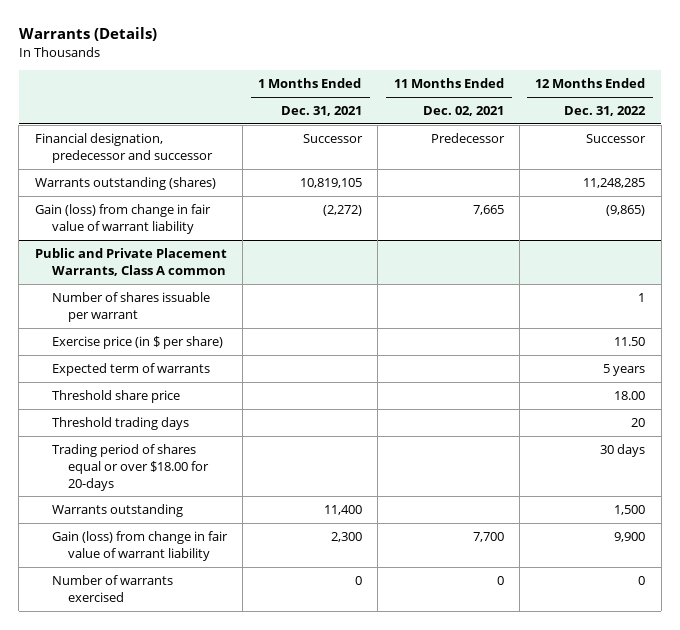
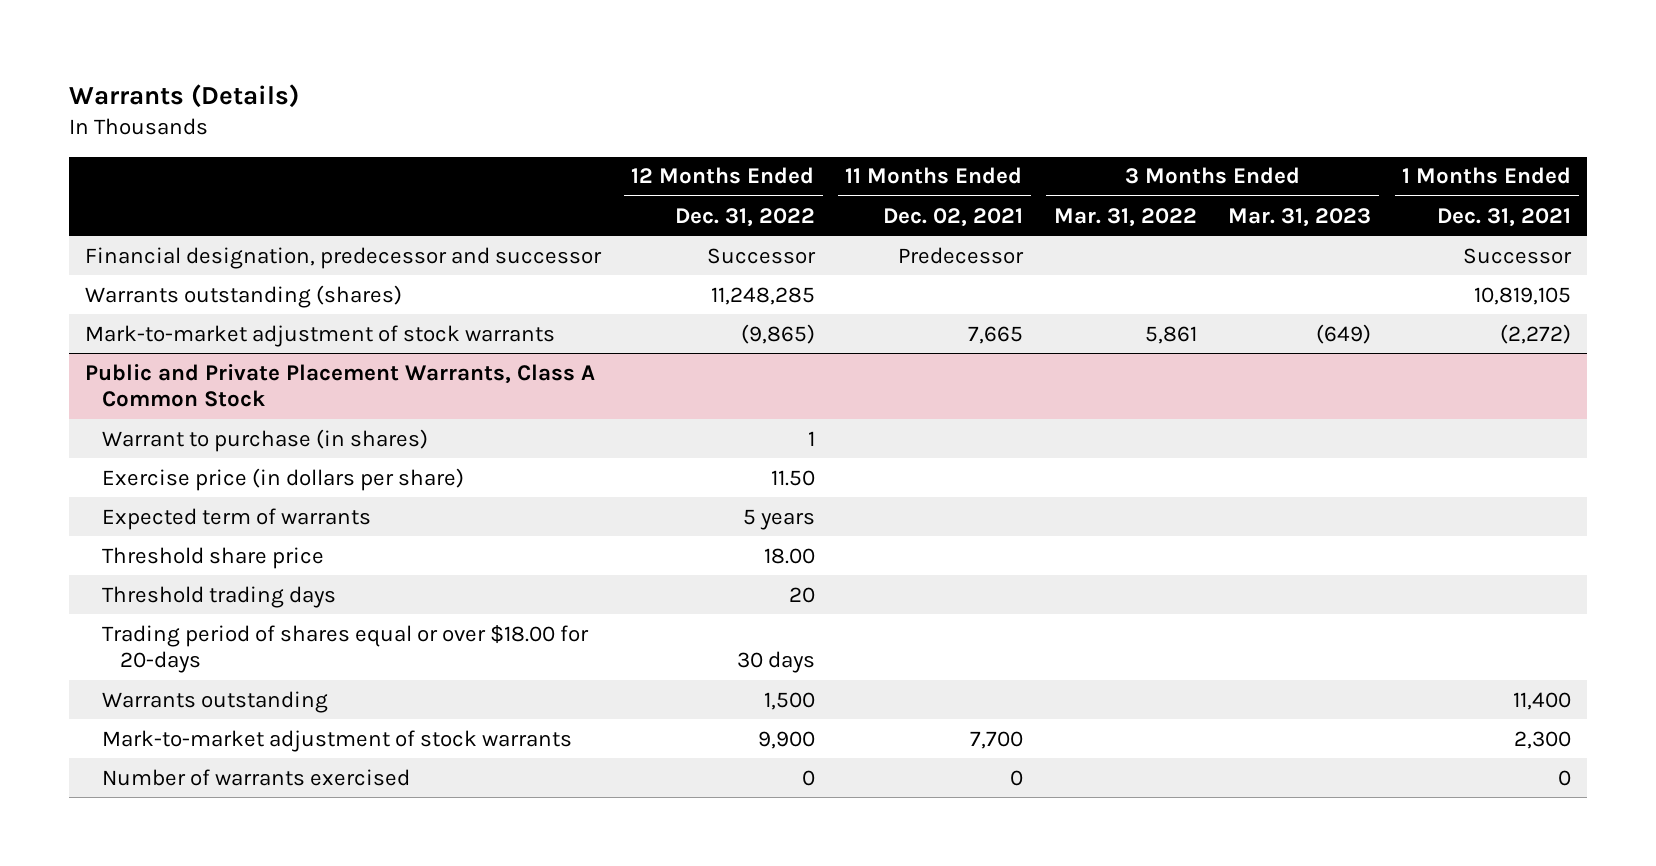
- | 1 Months Ended Dec. 31, 2021 | 11 Months Ended Dec. 02, 2021 | 12 Months Ended Dec. 31, 2022
+ | 12 Months Ended Dec. 31, 2022 | 11 Months Ended Dec. 02, 2021 | 3 Months Ended Mar. 31, 2022 | 3 Months Ended Mar. 31, 2023 | 1 Months Ended Dec. 31, 2021
- Gain (loss) from change in fair value of warrant liability | (2,272) | 7,665 | (9,865)
- Public and Private Placement Warrants, Class A common
- Number of shares issuable per warrant | | | 1
- Exercise price (in $ per share) | | | 11.50
+ Mark-to-market adjustment of stock warrants | (9,865) | 7,665 | 5,861 | (649) | (2,272)
+ Public and Private Placement Warrants, Class A Common Stock
+ Warrant to purchase (in shares) | 1 | | | |
+ Exercise price (in dollars per share) | 11.50 | | | |
- Gain (loss) from change in fair value of warrant liability | 2,300 | 7,700 | 9,900
+ Mark-to-market adjustment of stock warrants | 9,900 | 7,700 | | | 2,300

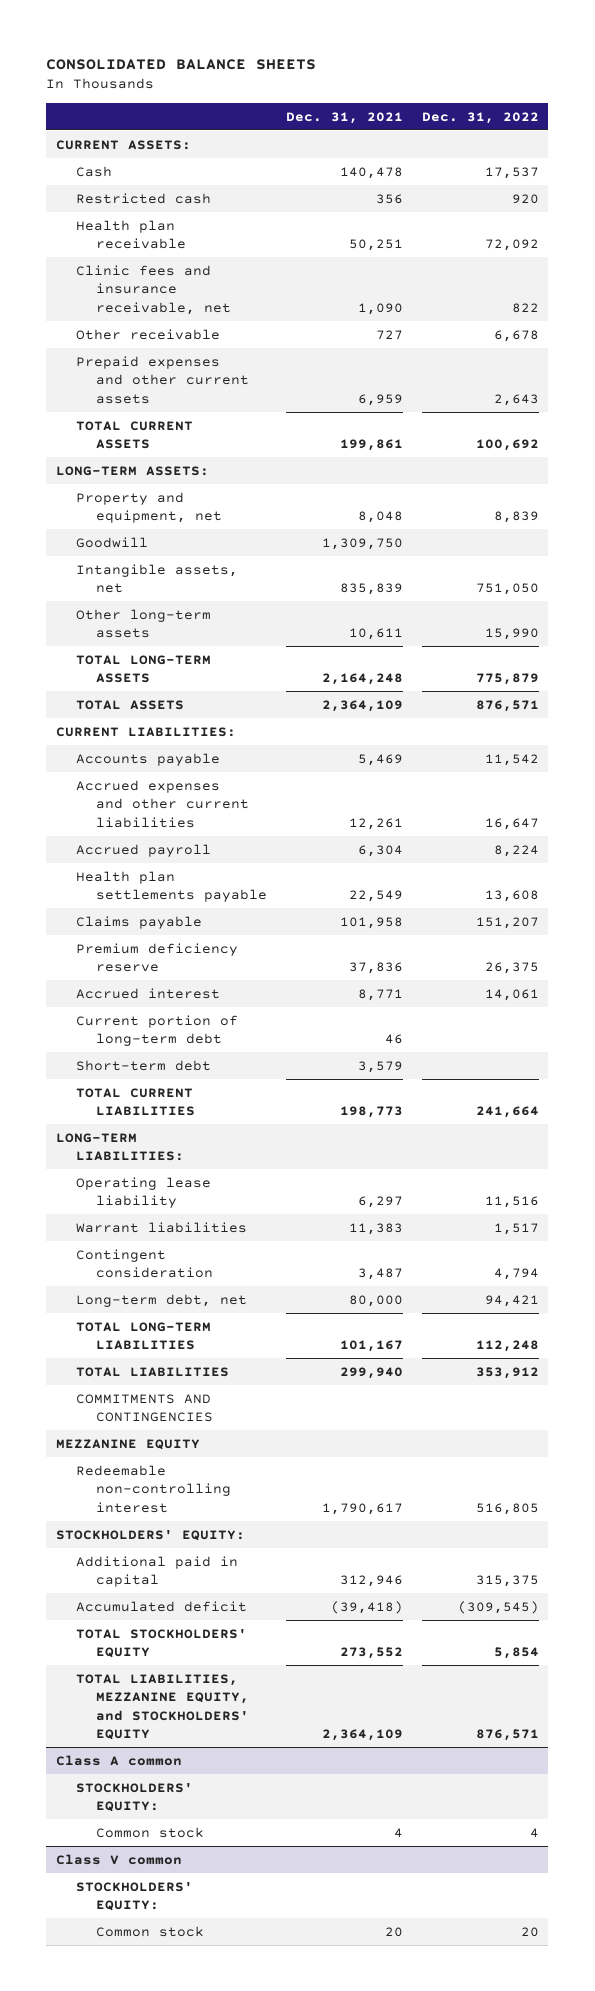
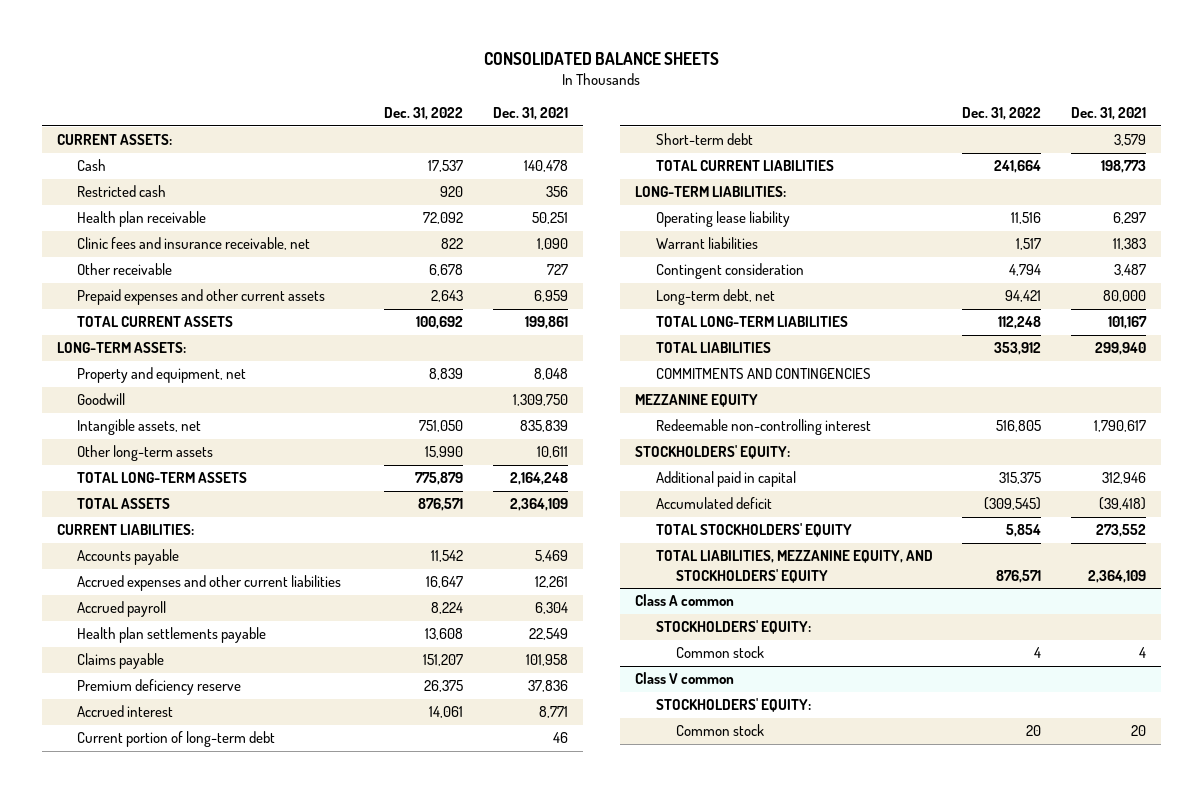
- | Dec. 31, 2021 | Dec. 31, 2022
+ | Dec. 31, 2022 | Dec. 31, 2021
- TOTAL LIABILITIES, MEZZANINE EQUITY, and STOCKHOLDERS' EQUITY | 2,364,109 | 876,571
+ TOTAL LIABILITIES, MEZZANINE EQUITY, AND STOCKHOLDERS' EQUITY | 876,571 | 2,364,109

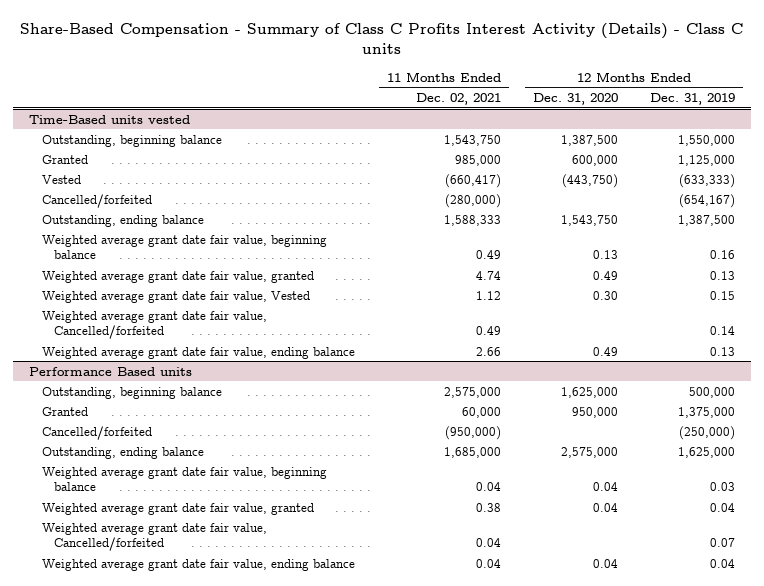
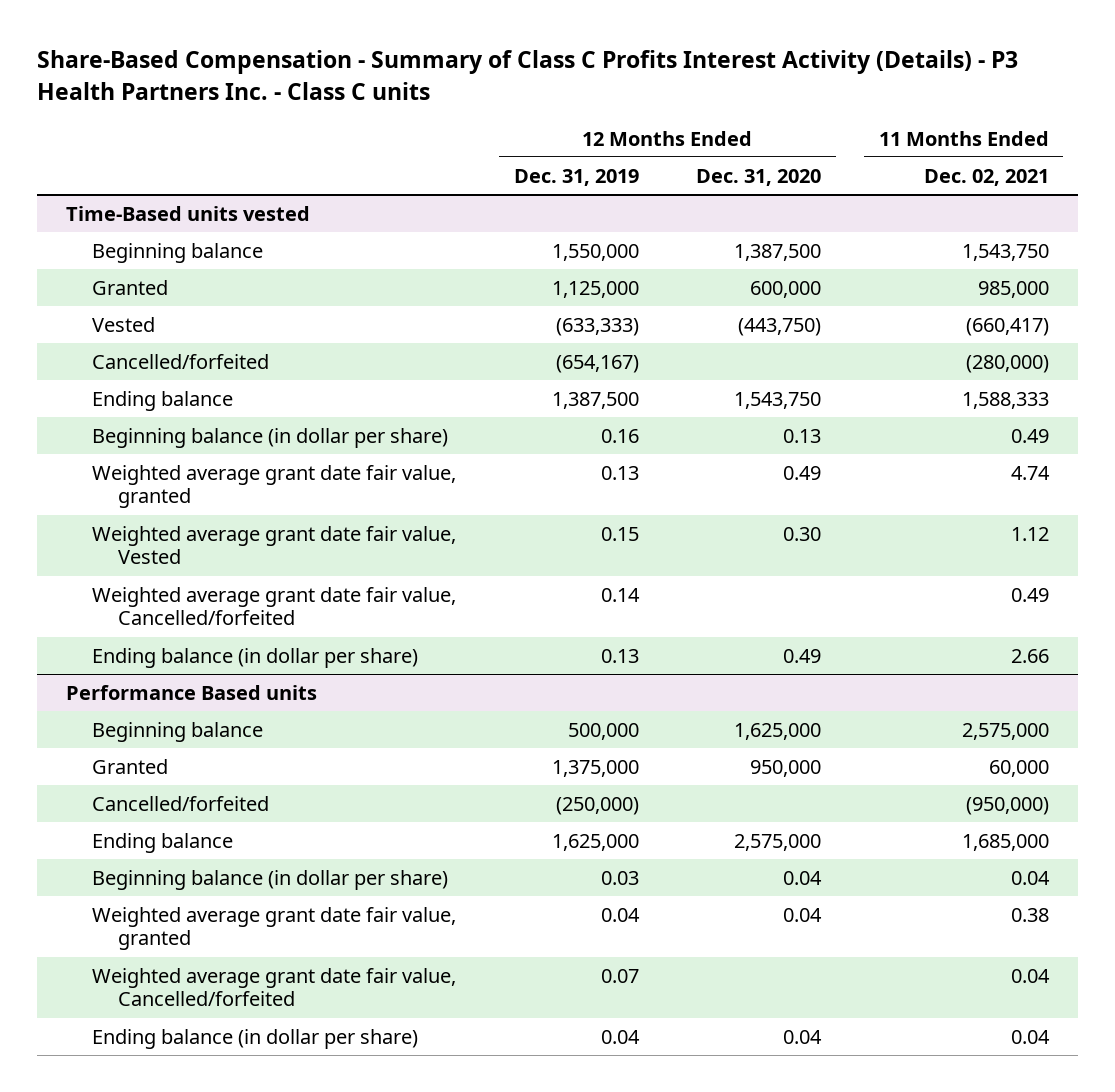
- Share-Based Compensation - Summary of Class C Profits Interest Activity (Details) - Class C units
+ Share-Based Compensation - Summary of Class C Profits Interest Activity (Details) - P3 Health Partners Inc. - Class C units
- | 11 Months Ended Dec. 02, 2021 | 12 Months Ended Dec. 31, 2020 | 12 Months Ended Dec. 31, 2019
+ | 12 Months Ended Dec. 31, 2019 | 12 Months Ended Dec. 31, 2020 | 11 Months Ended Dec. 02, 2021
@ Time-Based units vested
- Outstanding, beginning balance | 1,543,750 | 1,387,500 | 1,550,000
+ Beginning balance | 1,550,000 | 1,387,500 | 1,543,750
- Outstanding, ending balance | 1,588,333 | 1,543,750 | 1,387,500
- Weighted average grant date fair value, beginning balance | 0.49 | 0.13 | 0.16
+ Ending balance | 1,387,500 | 1,543,750 | 1,588,333
+ Beginning balance (in dollar per share) | 0.16 | 0.13 | 0.49
- Weighted average grant date fair value, ending balance | 2.66 | 0.49 | 0.13
+ Ending balance (in dollar per share) | 0.13 | 0.49 | 2.66
@ Performance Based units
- Outstanding, beginning balance | 2,575,000 | 1,625,000 | 500,000
+ Beginning balance | 500,000 | 1,625,000 | 2,575,000
- Outstanding, ending balance | 1,685,000 | 2,575,000 | 1,625,000
- Weighted average grant date fair value, beginning balance | 0.04 | 0.04 | 0.03
+ Ending balance | 1,625,000 | 2,575,000 | 1,685,000
+ Beginning balance (in dollar per share) | 0.03 | 0.04 | 0.04
- Weighted average grant date fair value, ending balance | 0.04 | 0.04 | 0.04
+ Ending balance (in dollar per share) | 0.04 | 0.04 | 0.04

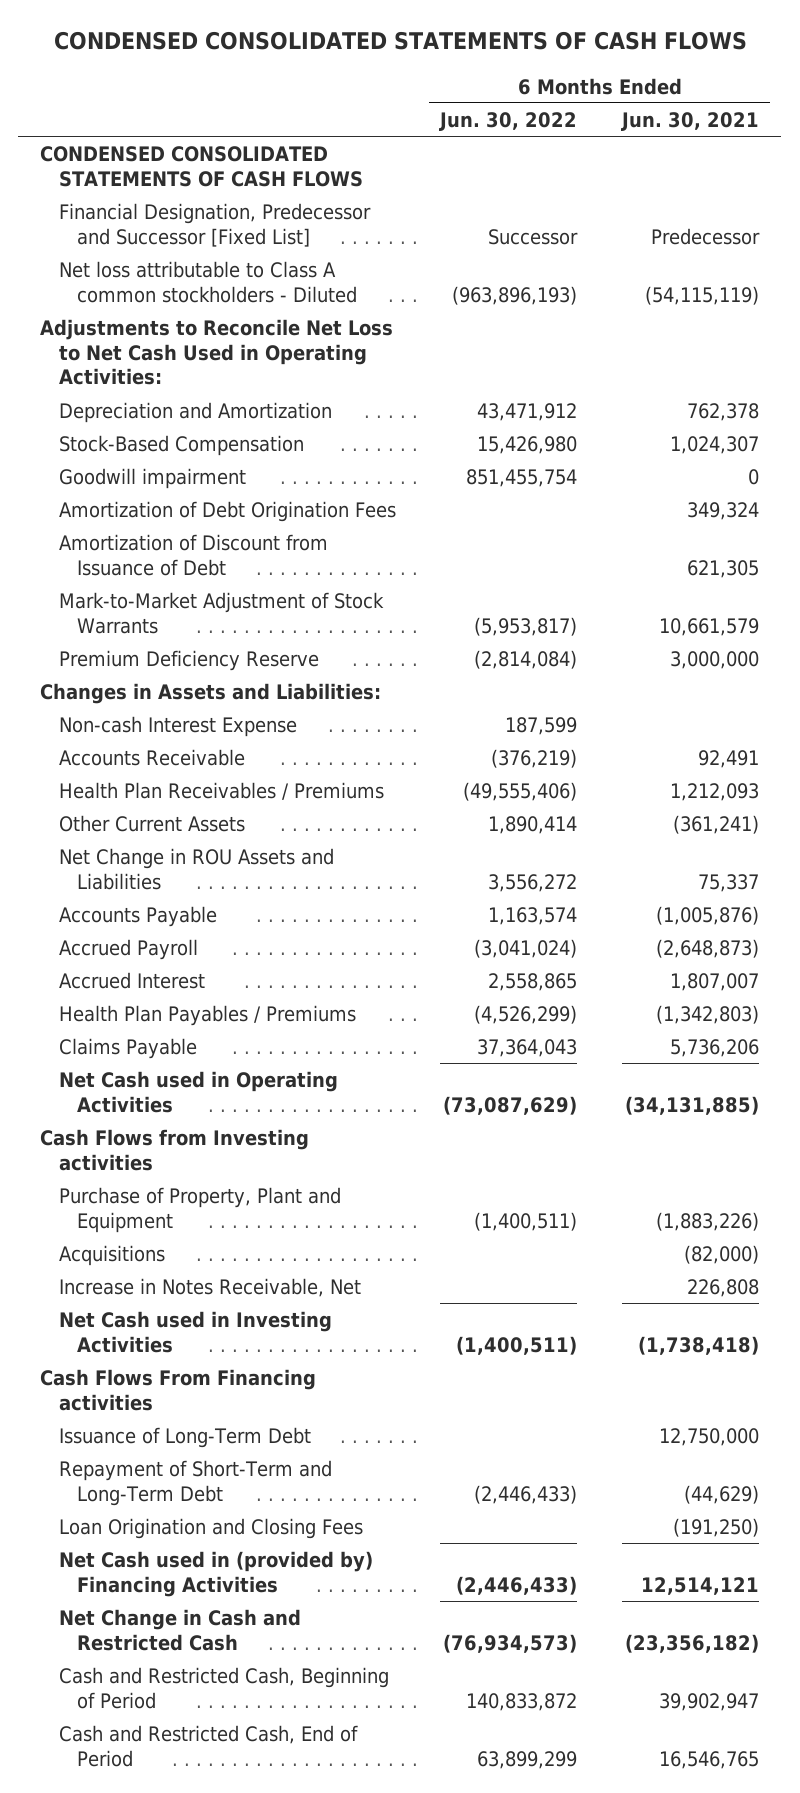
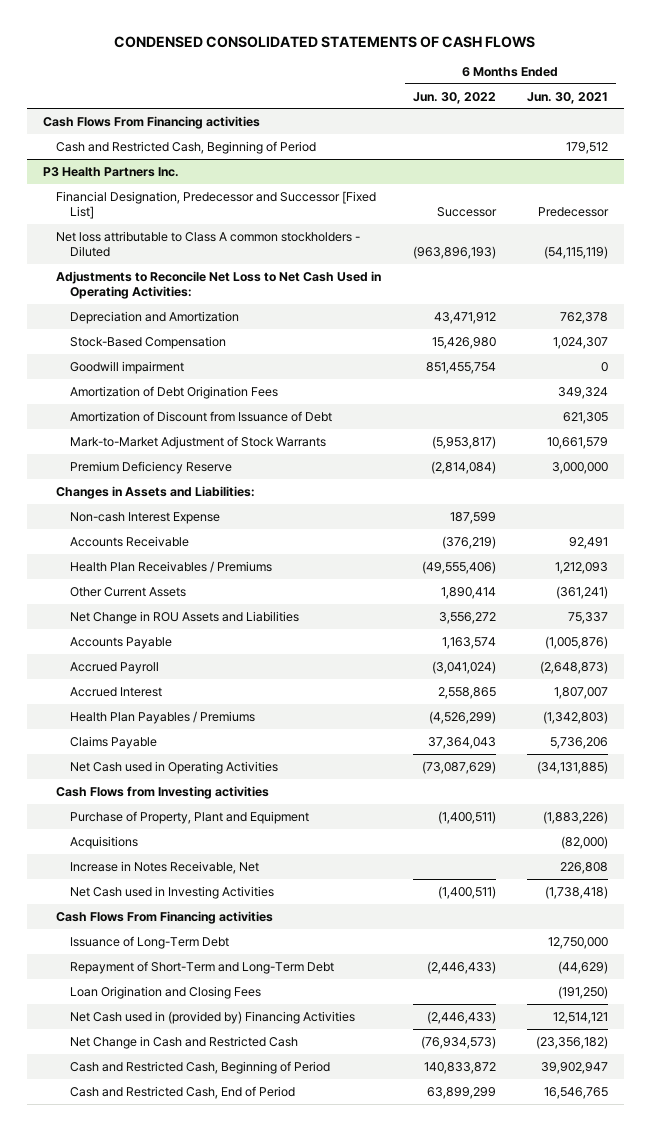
- CONDENSED CONSOLIDATED STATEMENTS OF CASH FLOWS
+ Cash Flows From Financing activities
+ Cash and Restricted Cash, Beginning of Period | | 179,512
+ P3 Health Partners Inc.

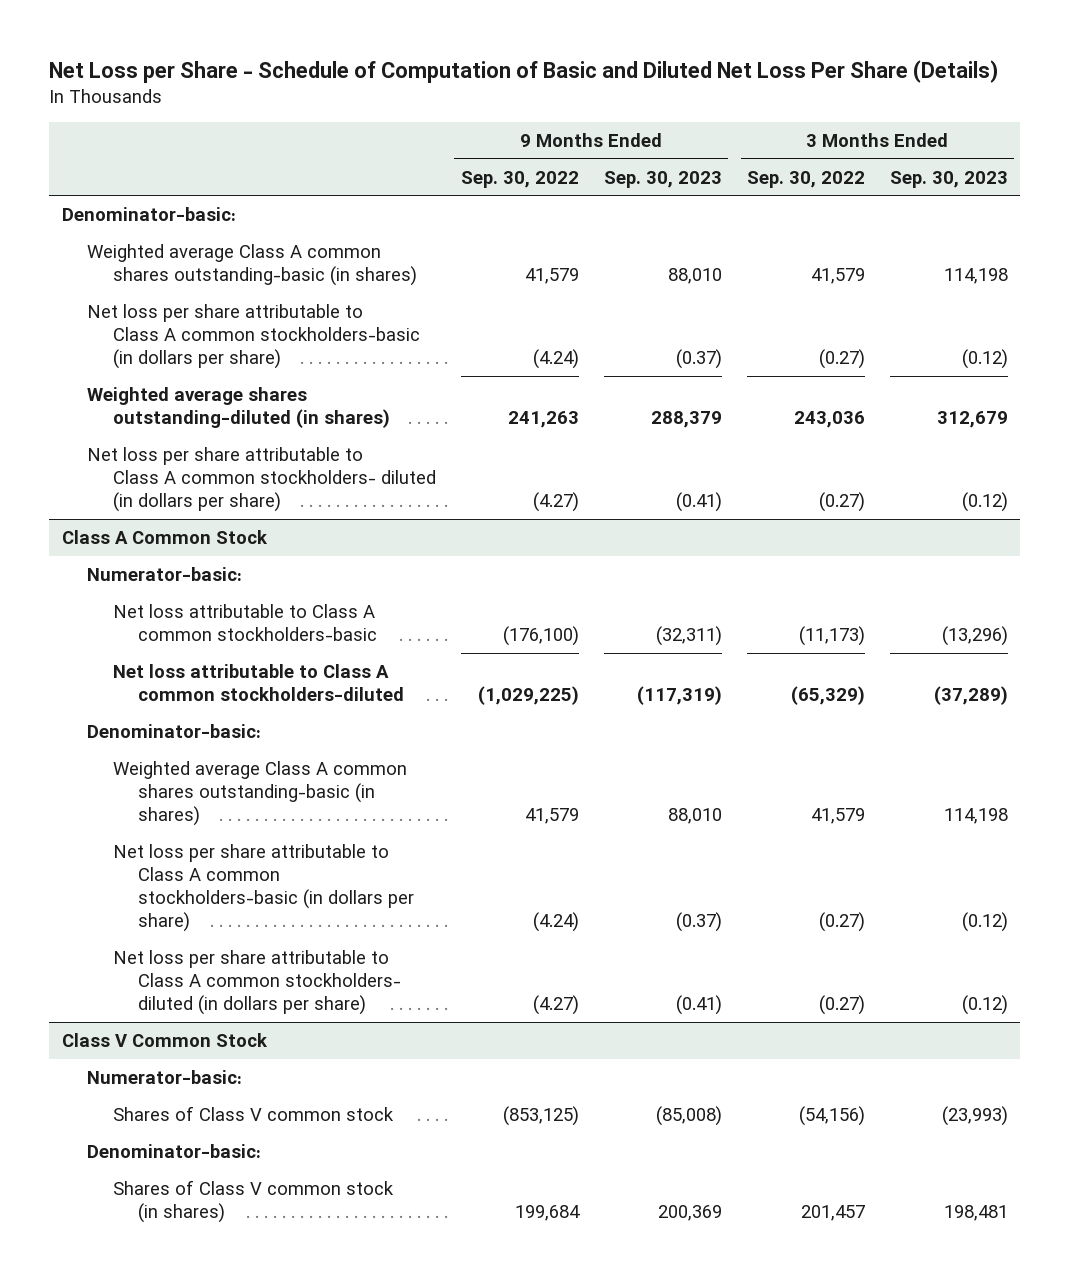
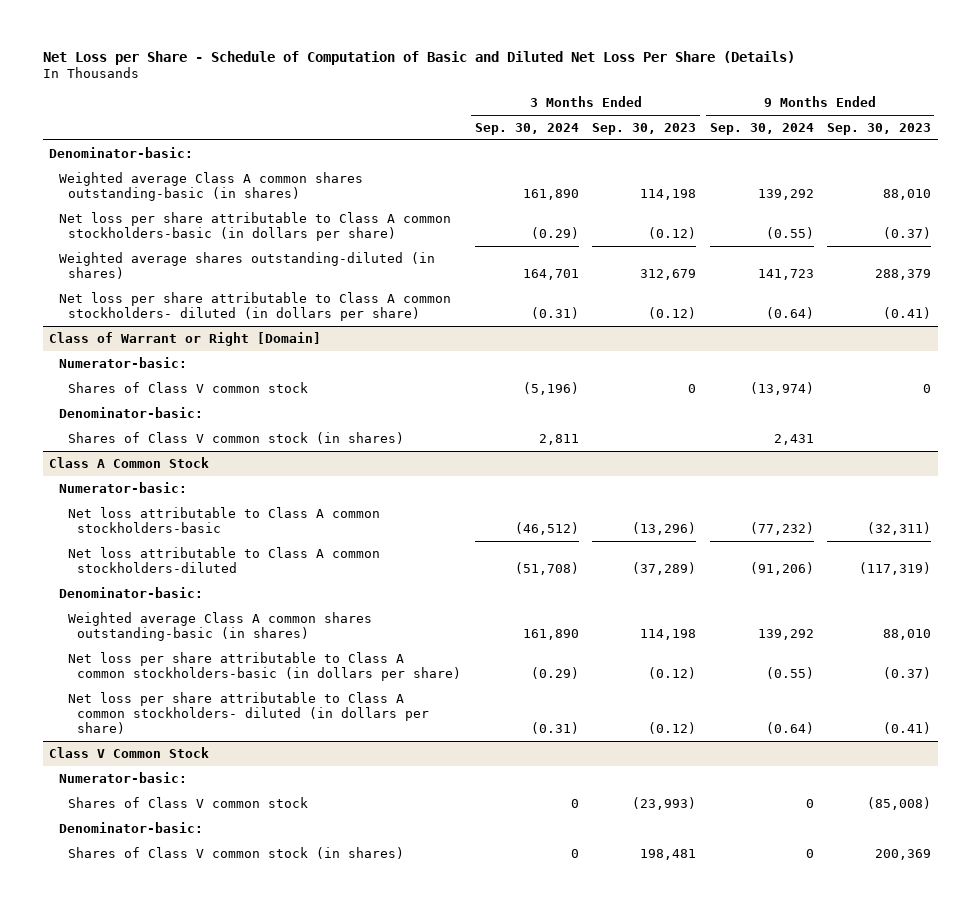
- | 9 Months Ended Sep. 30, 2022 | 9 Months Ended Sep. 30, 2023 | 3 Months Ended Sep. 30, 2022 | 3 Months Ended Sep. 30, 2023
+ | 3 Months Ended Sep. 30, 2024 | 3 Months Ended Sep. 30, 2023 | 9 Months Ended Sep. 30, 2024 | 9 Months Ended Sep. 30, 2023
+ Class of Warrant or Right [Domain]
+ Numerator-basic:
+ Shares of Class V common stock | (5,196) | 0 | (13,974) | 0
+ Denominator-basic:
+ Shares of Class V common stock (in shares) | 2,811 | | 2,431 |

